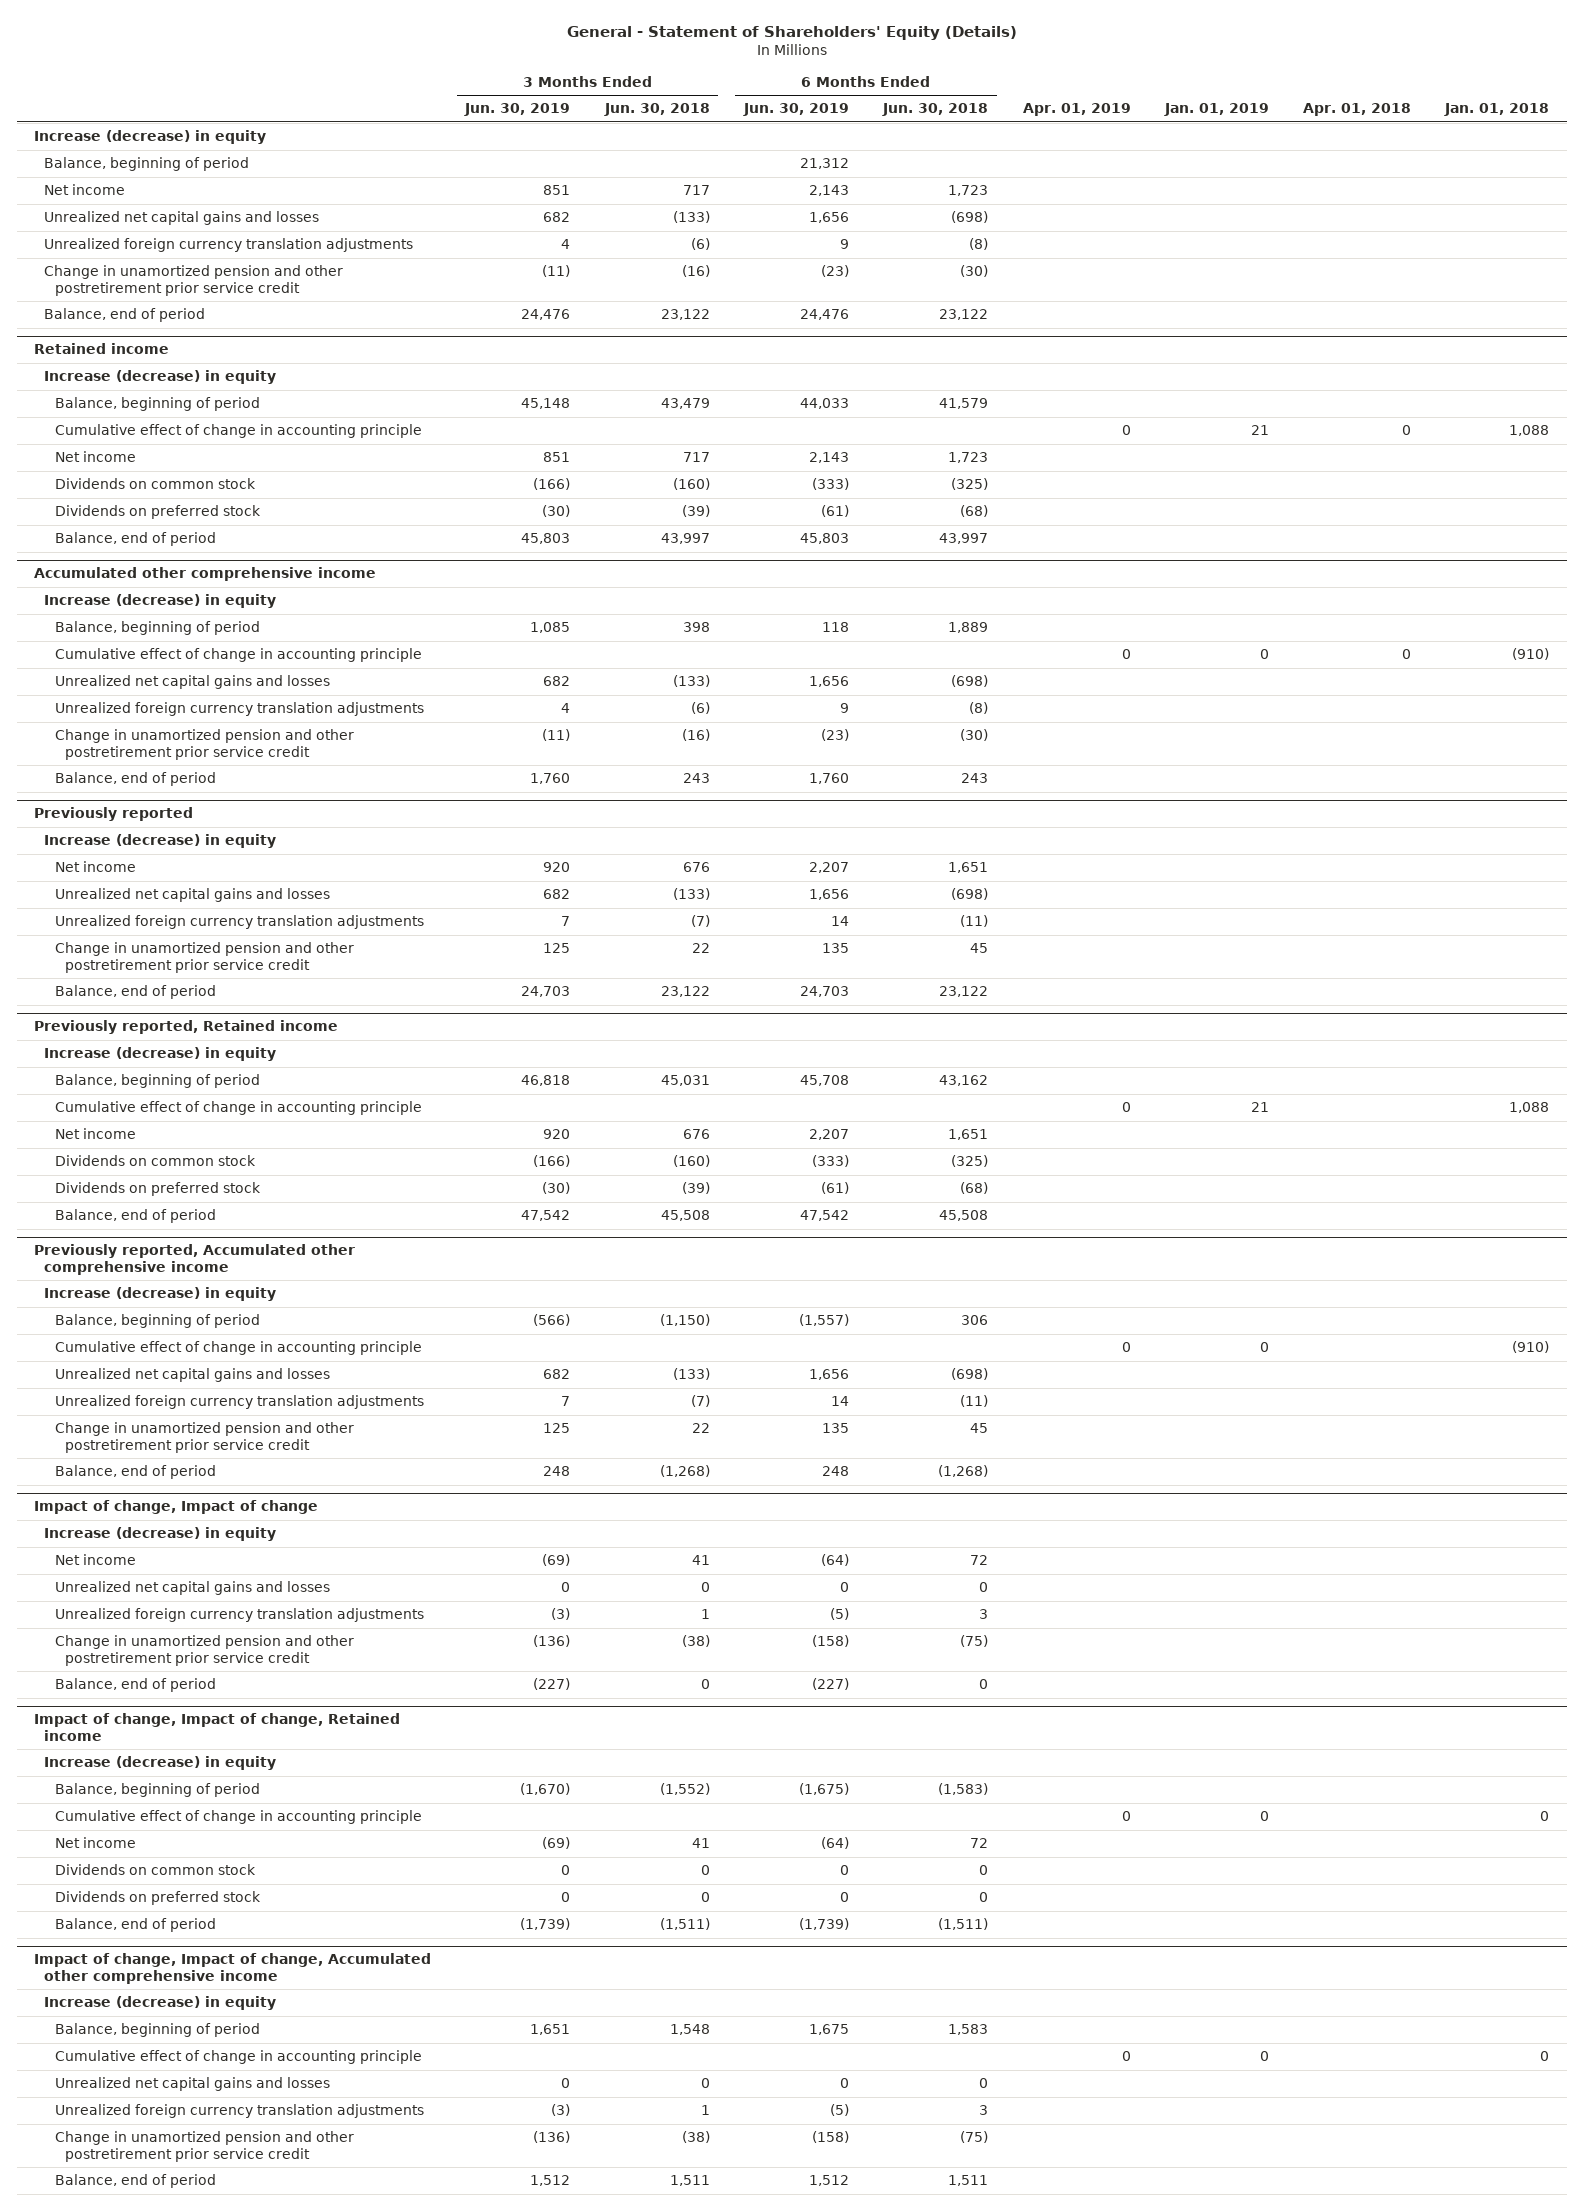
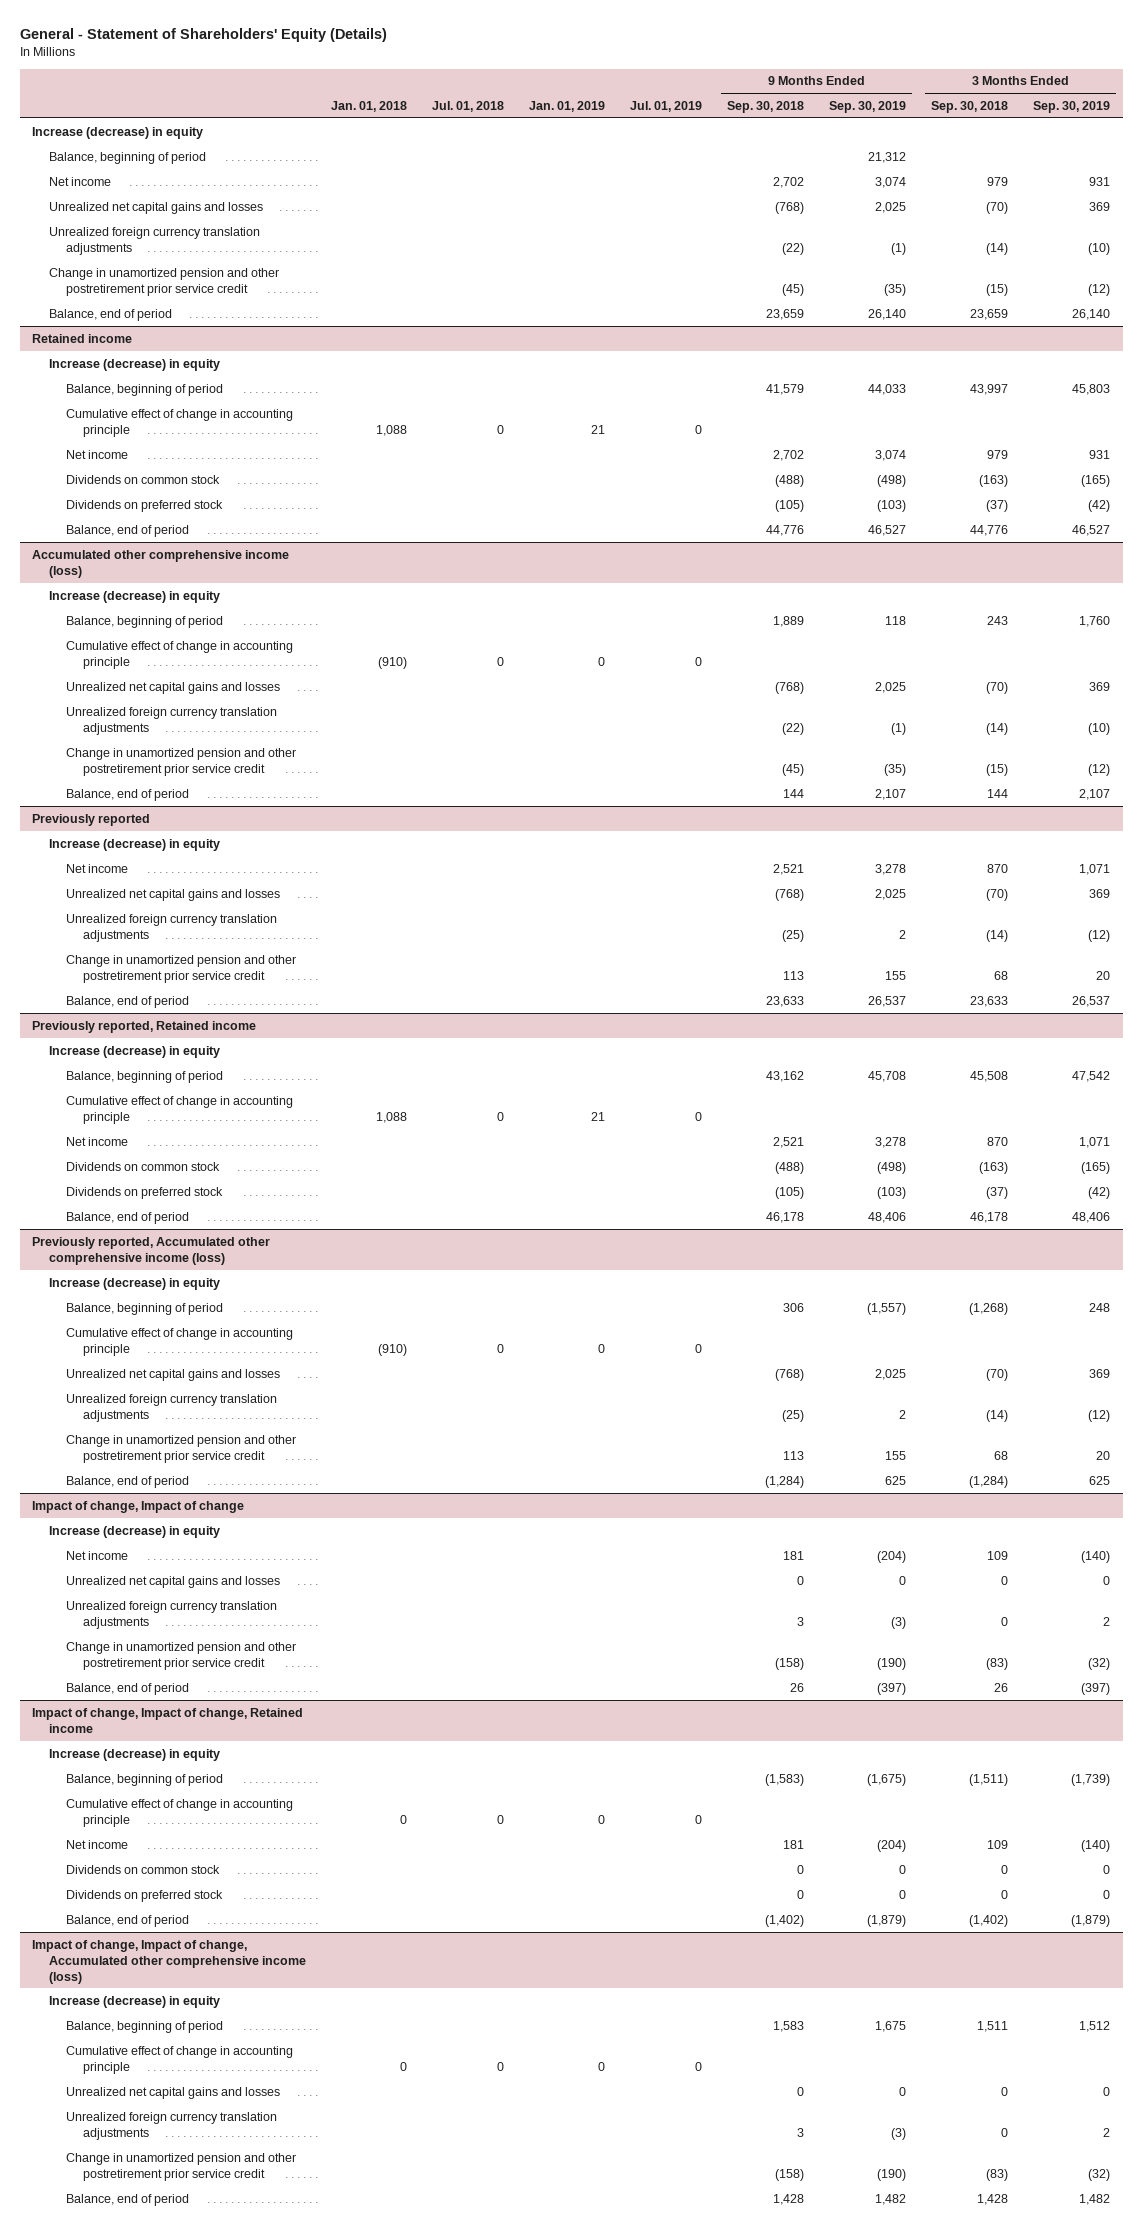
- | 3 Months Ended Jun. 30, 2019 | 3 Months Ended Jun. 30, 2018 | 6 Months Ended Jun. 30, 2019 | 6 Months Ended Jun. 30, 2018 | Apr. 01, 2019 | Jan. 01, 2019 | Apr. 01, 2018 | Jan. 01, 2018
+ | Jan. 01, 2018 | Jul. 01, 2018 | Jan. 01, 2019 | Jul. 01, 2019 | 9 Months Ended Sep. 30, 2018 | 9 Months Ended Sep. 30, 2019 | 3 Months Ended Sep. 30, 2018 | 3 Months Ended Sep. 30, 2019
- Accumulated other comprehensive income
+ Accumulated other comprehensive income (loss)
- Previously reported, Accumulated other comprehensive income
+ Previously reported, Accumulated other comprehensive income (loss)
- Impact of change, Impact of change, Accumulated other comprehensive income
+ Impact of change, Impact of change, Accumulated other comprehensive income (loss)

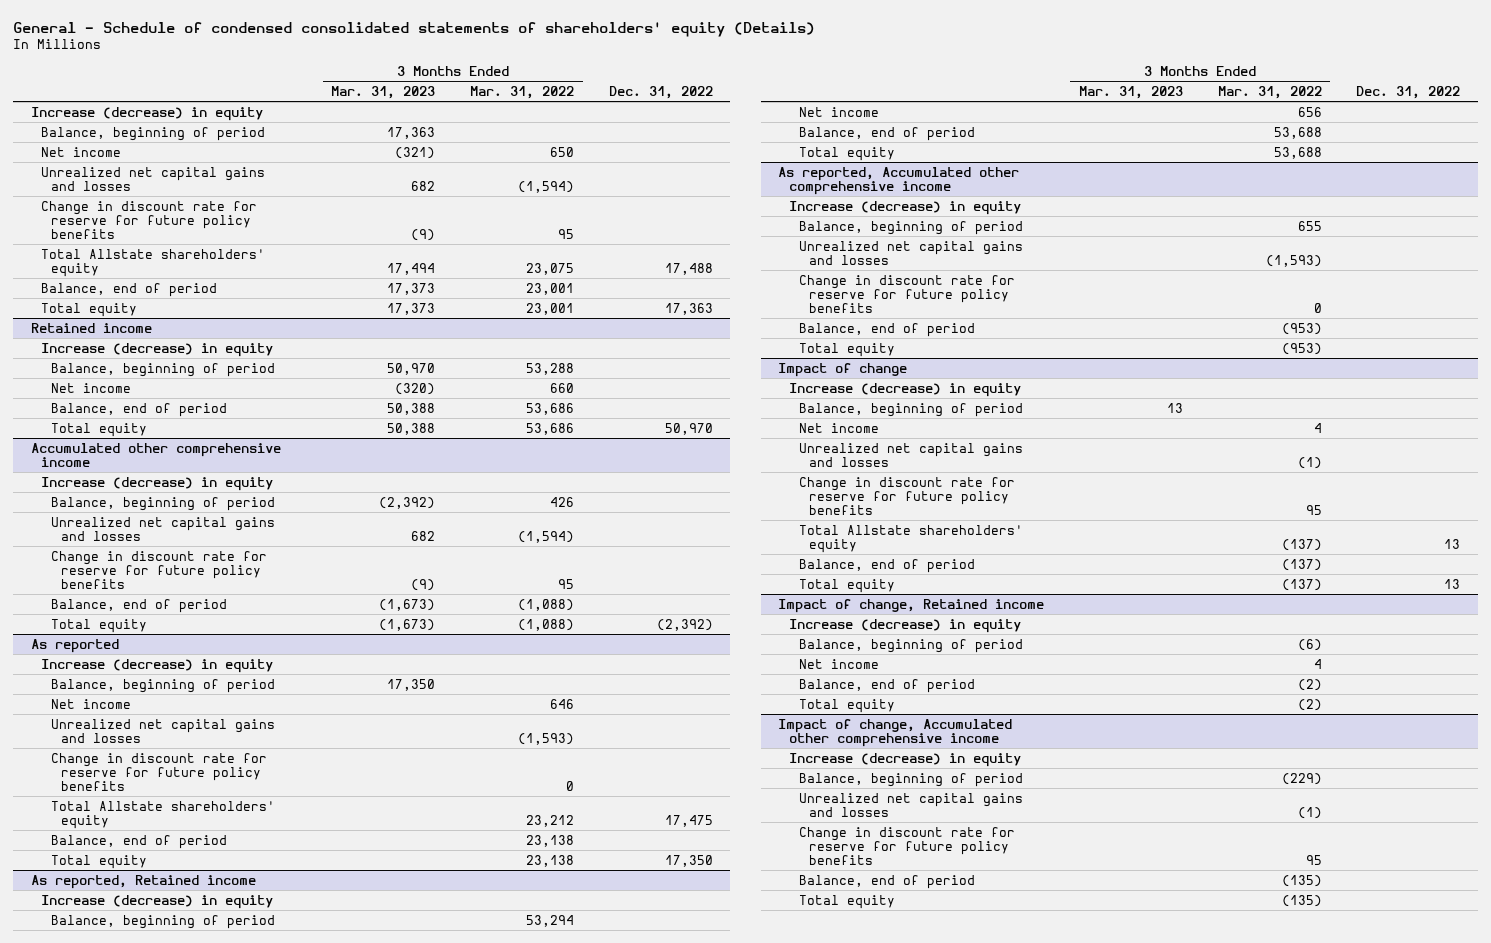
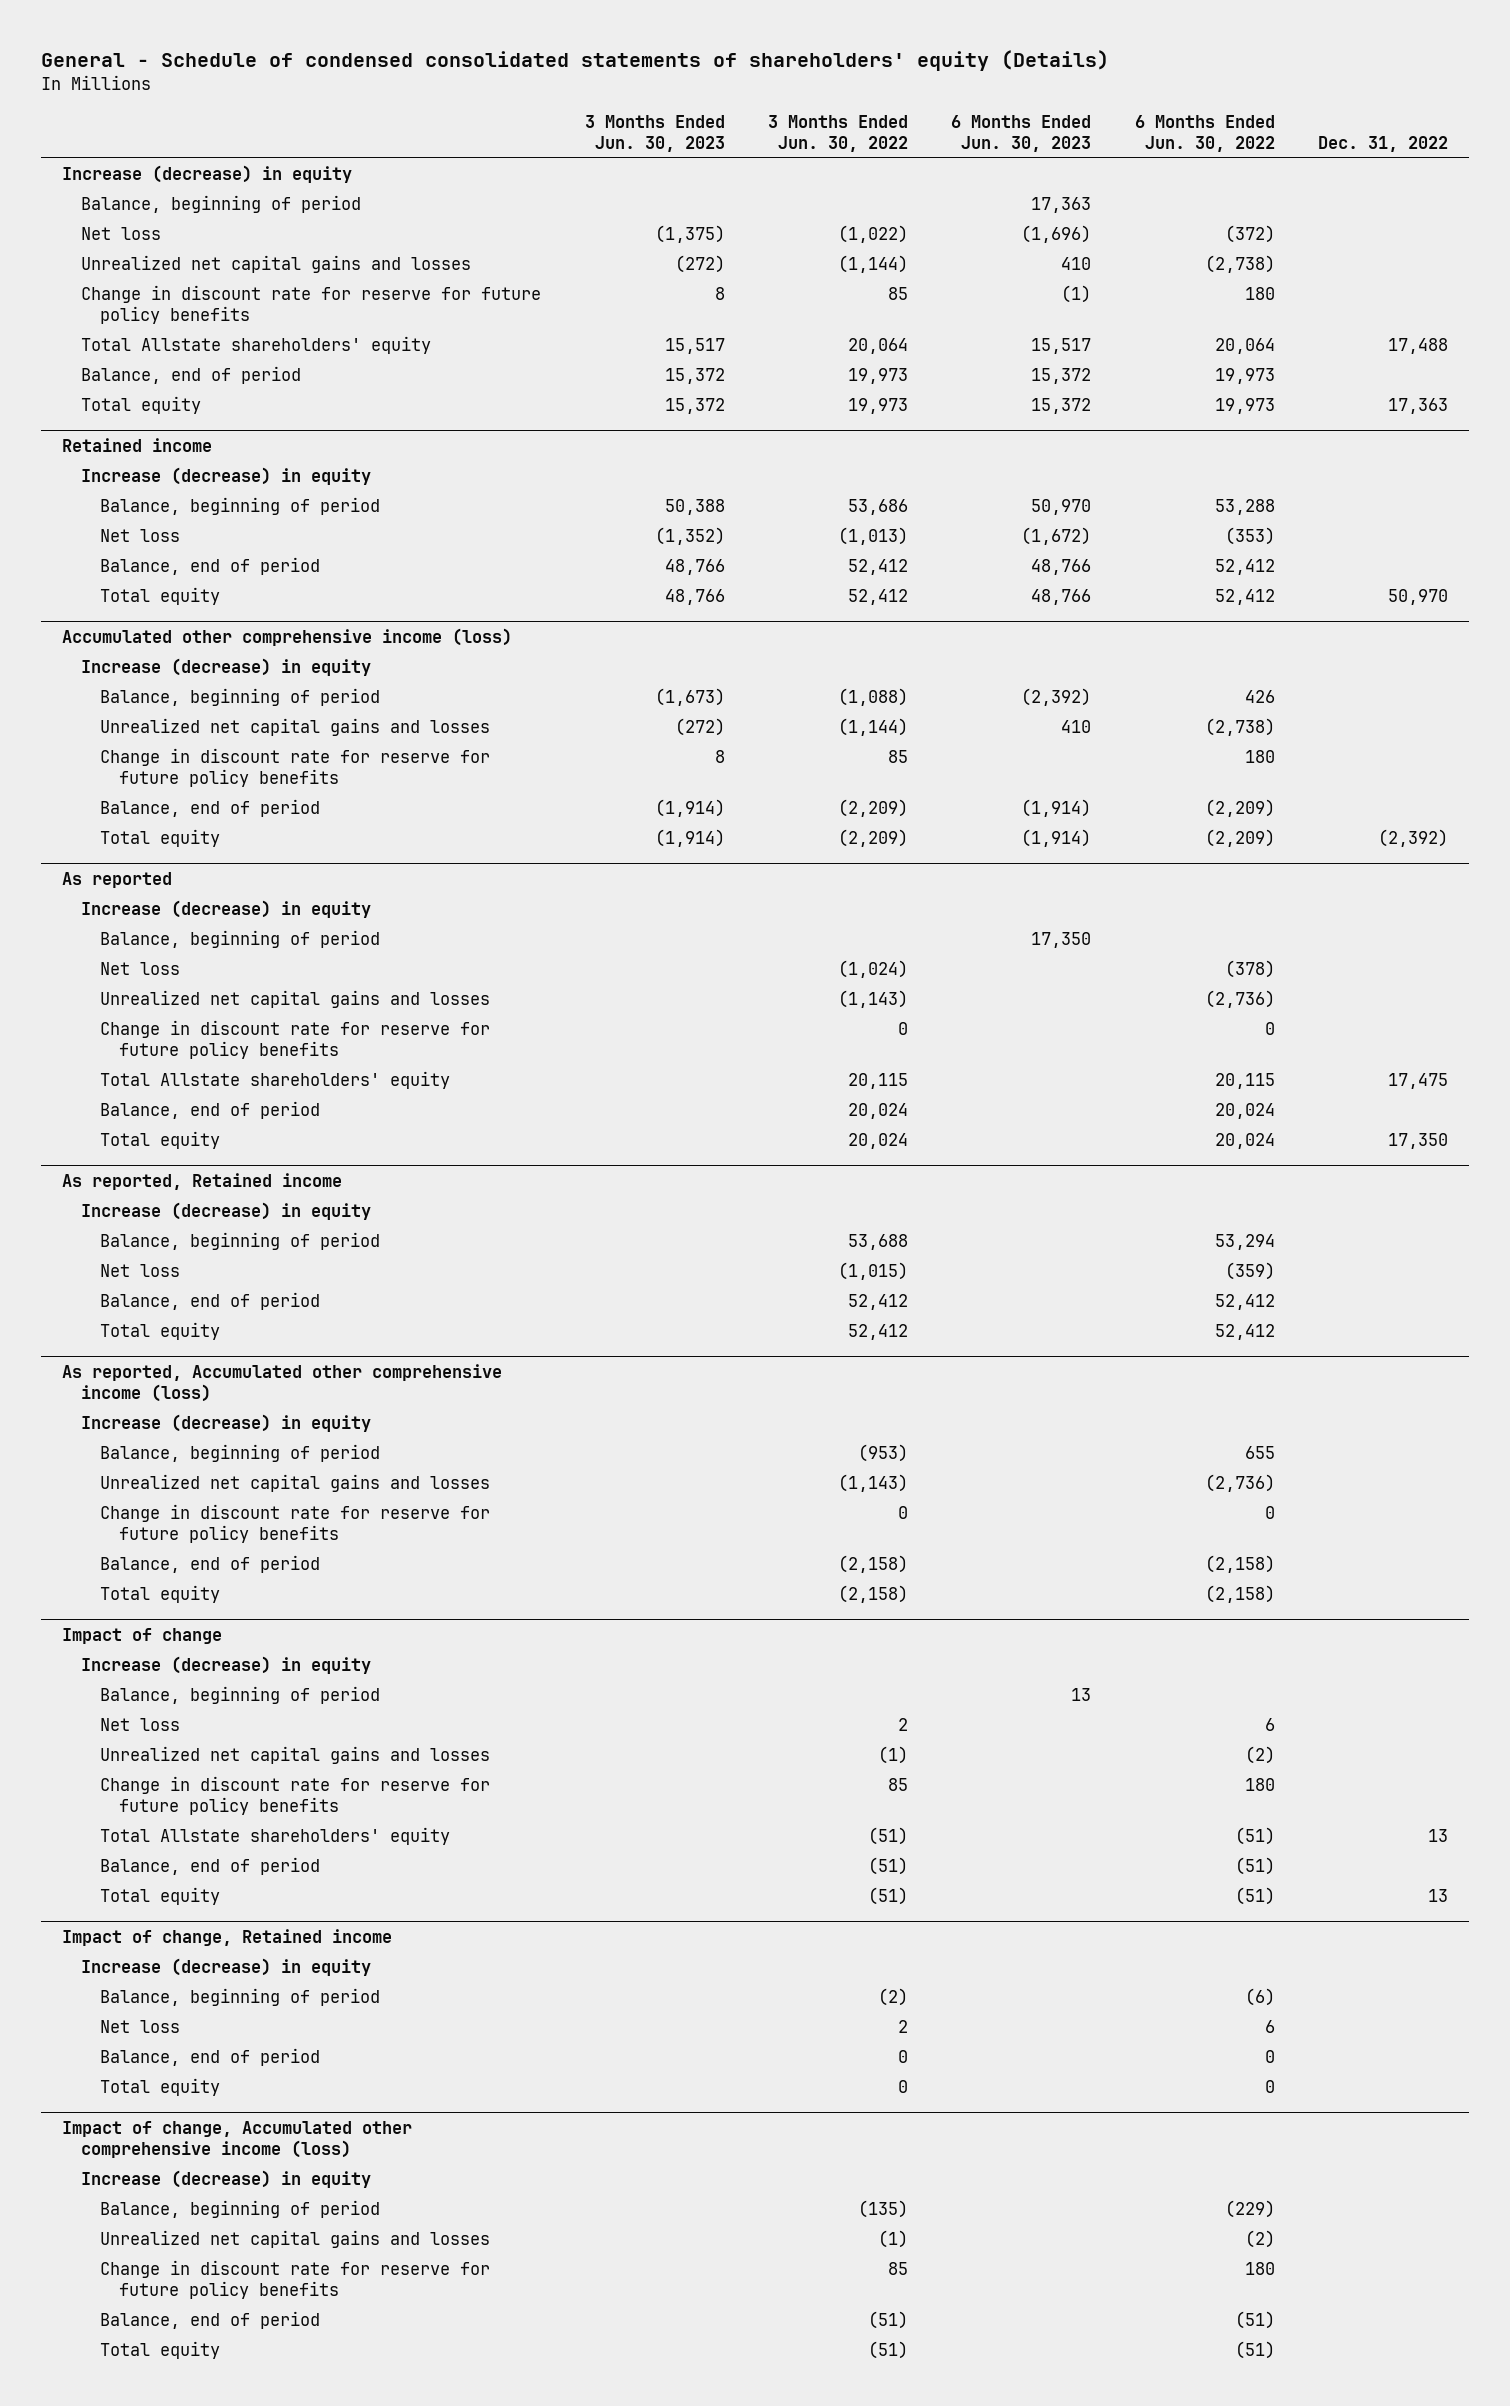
- | 3 Months Ended Mar. 31, 2023 | 3 Months Ended Mar. 31, 2022 | Dec. 31, 2022
+ | 3 Months Ended Jun. 30, 2023 | 3 Months Ended Jun. 30, 2022 | 6 Months Ended Jun. 30, 2023 | 6 Months Ended Jun. 30, 2022 | Dec. 31, 2022
- Net income | (321) | 650 |
+ Net loss | (1,375) | (1,022) | (1,696) | (372) |
@ Retained income
- Net income | (320) | 660 |
+ Net loss | (1,352) | (1,013) | (1,672) | (353) |
- Accumulated other comprehensive income
+ Accumulated other comprehensive income (loss)
@ As reported
- Net income | | 646 |
+ Net loss | | (1,024) | | (378) |
@ As reported, Retained income
- Net income | | 656 |
+ Net loss | | (1,015) | | (359) |
- As reported, Accumulated other comprehensive income
+ As reported, Accumulated other comprehensive income (loss)
@ Impact of change
- Net income | | 4 |
+ Net loss | | 2 | | 6 |
@ Impact of change, Retained income
- Net income | | 4 |
+ Net loss | | 2 | | 6 |
- Impact of change, Accumulated other comprehensive income
+ Impact of change, Accumulated other comprehensive income (loss)

